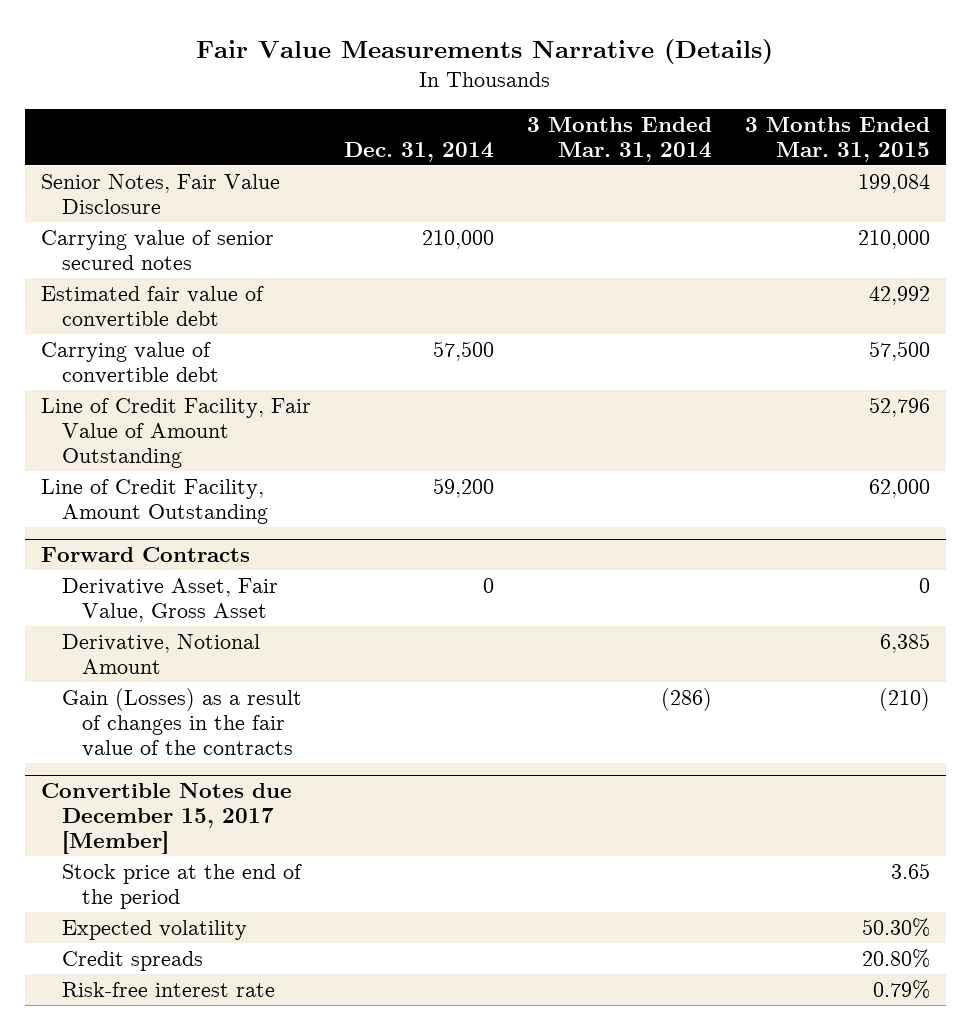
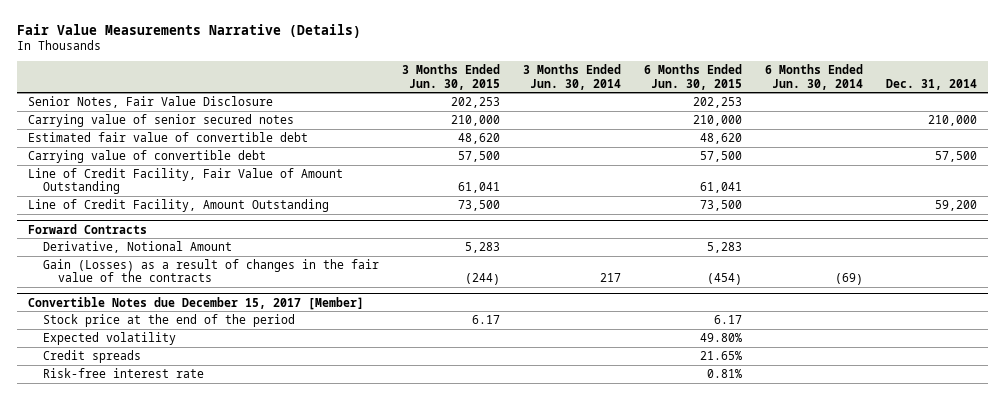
- | Dec. 31, 2014 | 3 Months Ended Mar. 31, 2014 | 3 Months Ended Mar. 31, 2015
+ | 3 Months Ended Jun. 30, 2015 | 3 Months Ended Jun. 30, 2014 | 6 Months Ended Jun. 30, 2015 | 6 Months Ended Jun. 30, 2014 | Dec. 31, 2014
@ Forward Contracts
- Derivative Asset, Fair Value, Gross Asset | 0 | | 0

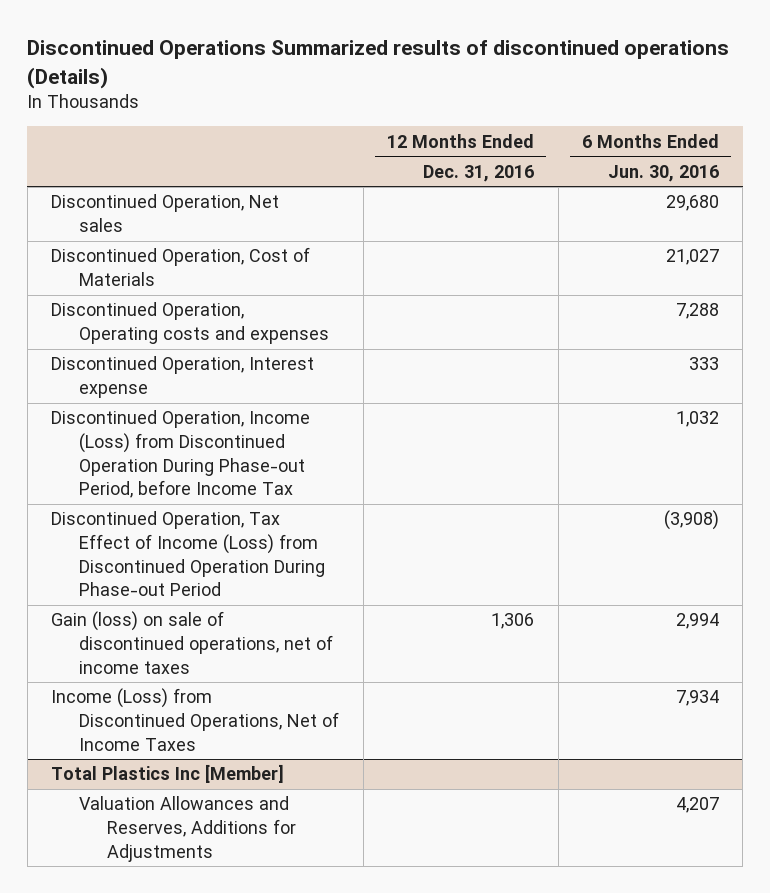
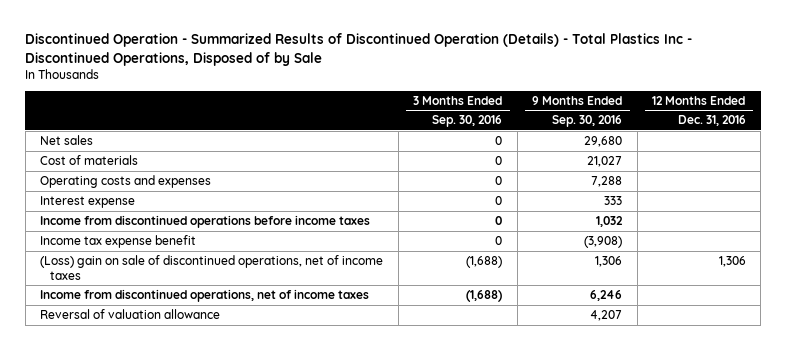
- Discontinued Operations Summarized results of discontinued operations (Details)
+ Discontinued Operation - Summarized Results of Discontinued Operation (Details) - Total Plastics Inc - Discontinued Operations, Disposed of by Sale
- | 12 Months Ended Dec. 31, 2016 | 6 Months Ended Jun. 30, 2016
+ | 3 Months Ended Sep. 30, 2016 | 9 Months Ended Sep. 30, 2016 | 12 Months Ended Dec. 31, 2016
- Discontinued Operation, Net sales | | 29,680
- Discontinued Operation, Cost of Materials | | 21,027
- Discontinued Operation, Operating costs and expenses | | 7,288
- Discontinued Operation, Interest expense | | 333
- Discontinued Operation, Income (Loss) from Discontinued Operation During Phase-out Period, before Income Tax | | 1,032
- Discontinued Operation, Tax Effect of Income (Loss) from Discontinued Operation During Phase-out Period | | (3,908)
- Gain (loss) on sale of discontinued operations, net of income taxes | 1,306 | 2,994
- Income (Loss) from Discontinued Operations, Net of Income Taxes | | 7,934
- Total Plastics Inc [Member]
- Valuation Allowances and Reserves, Additions for Adjustments | | 4,207
+ Net sales | 0 | 29,680 |
+ Cost of materials | 0 | 21,027 |
+ Operating costs and expenses | 0 | 7,288 |
+ Interest expense | 0 | 333 |
+ Income from discontinued operations before income taxes | 0 | 1,032 |
+ Income tax expense benefit | 0 | (3,908) |
+ (Loss) gain on sale of discontinued operations, net of income taxes | (1,688) | 1,306 | 1,306
+ Income from discontinued operations, net of income taxes | (1,688) | 6,246 |
+ Reversal of valuation allowance | | 4,207 |

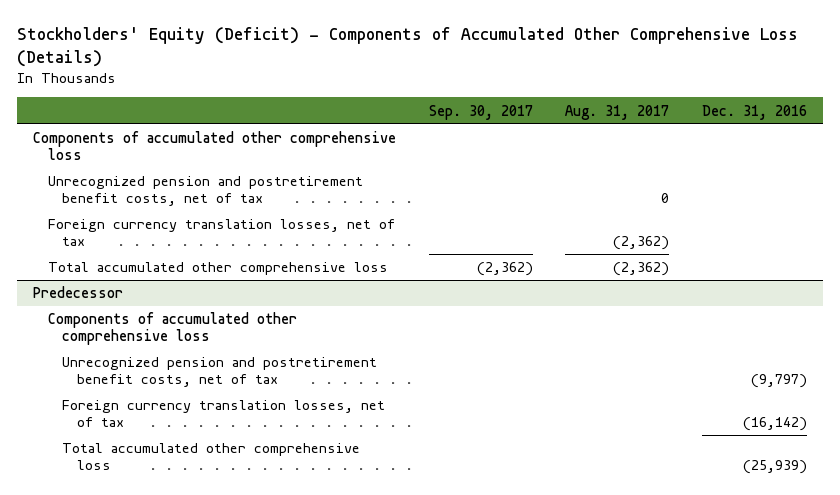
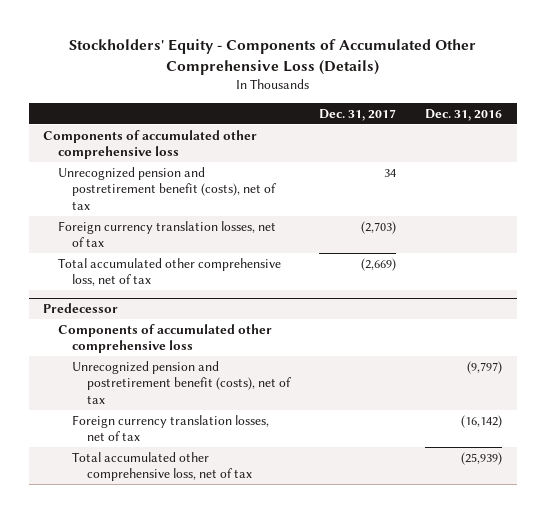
- Stockholders' Equity (Deficit) - Components of Accumulated Other Comprehensive Loss (Details)
+ Stockholders' Equity - Components of Accumulated Other Comprehensive Loss (Details)
- | Sep. 30, 2017 | Aug. 31, 2017 | Dec. 31, 2016
+ | Dec. 31, 2017 | Dec. 31, 2016
- Unrecognized pension and postretirement benefit costs, net of tax | | 0 |
+ Unrecognized pension and postretirement benefit (costs), net of tax | 34 |
- Total accumulated other comprehensive loss | (2,362) | (2,362) |
+ Total accumulated other comprehensive loss, net of tax | (2,669) |
@ Predecessor
- Unrecognized pension and postretirement benefit costs, net of tax | | | (9,797)
+ Unrecognized pension and postretirement benefit (costs), net of tax | | (9,797)
- Total accumulated other comprehensive loss | | | (25,939)
+ Total accumulated other comprehensive loss, net of tax | | (25,939)

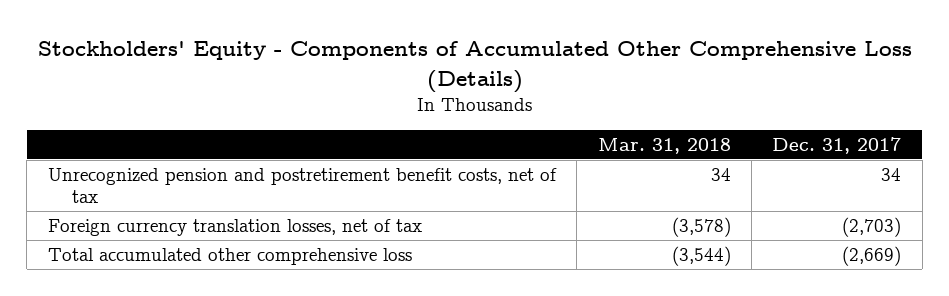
- | Dec. 31, 2017 | Dec. 31, 2016
+ | Mar. 31, 2018 | Dec. 31, 2017
- Components of accumulated other comprehensive loss
- Unrecognized pension and postretirement benefit (costs), net of tax | 34 |
+ Unrecognized pension and postretirement benefit costs, net of tax | 34 | 34
- Total accumulated other comprehensive loss, net of tax | (2,669) |
- Predecessor
- Components of accumulated other comprehensive loss
- Unrecognized pension and postretirement benefit (costs), net of tax | | (9,797)
- Foreign currency translation losses, net of tax | | (16,142)
- Total accumulated other comprehensive loss, net of tax | | (25,939)
+ Total accumulated other comprehensive loss | (3,544) | (2,669)

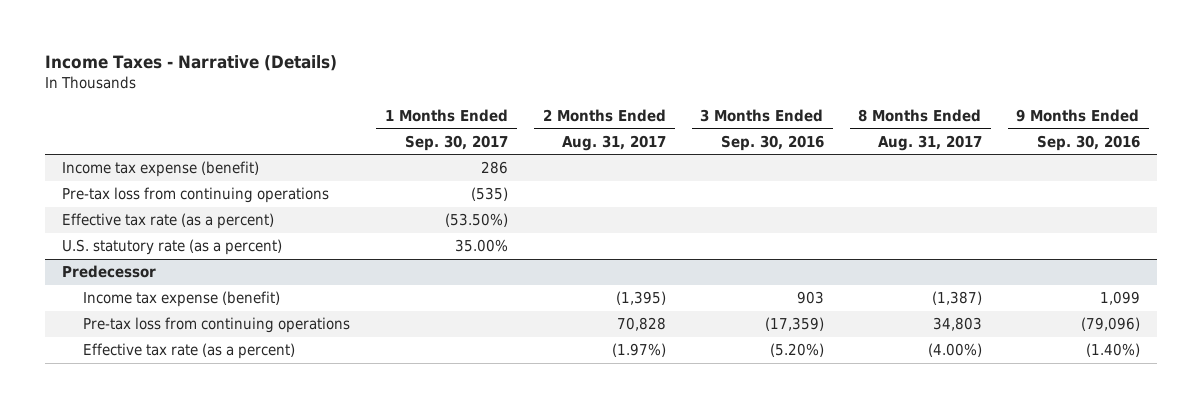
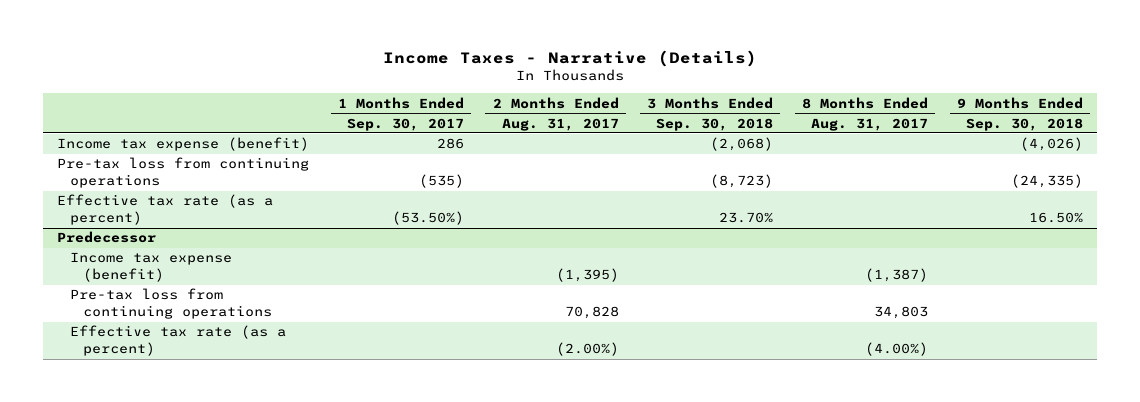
- | 1 Months Ended Sep. 30, 2017 | 2 Months Ended Aug. 31, 2017 | 3 Months Ended Sep. 30, 2016 | 8 Months Ended Aug. 31, 2017 | 9 Months Ended Sep. 30, 2016
+ | 1 Months Ended Sep. 30, 2017 | 2 Months Ended Aug. 31, 2017 | 3 Months Ended Sep. 30, 2018 | 8 Months Ended Aug. 31, 2017 | 9 Months Ended Sep. 30, 2018
- U.S. statutory rate (as a percent) | 35.00% | | | |
@ Predecessor
- Effective tax rate (as a percent) | | (1.97%) | (5.20%) | (4.00%) | (1.40%)
+ Effective tax rate (as a percent) | | (2.00%) | | (4.00%) |

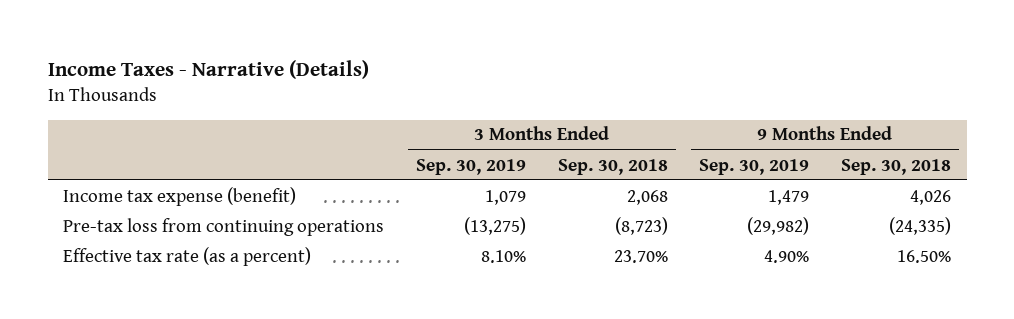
- | 1 Months Ended Sep. 30, 2017 | 2 Months Ended Aug. 31, 2017 | 3 Months Ended Sep. 30, 2018 | 8 Months Ended Aug. 31, 2017 | 9 Months Ended Sep. 30, 2018
+ | 3 Months Ended Sep. 30, 2019 | 3 Months Ended Sep. 30, 2018 | 9 Months Ended Sep. 30, 2019 | 9 Months Ended Sep. 30, 2018
- Income tax expense (benefit) | 286 | | (2,068) | | (4,026)
+ Income tax expense (benefit) | 1,079 | 2,068 | 1,479 | 4,026
- Predecessor
- Income tax expense (benefit) | | (1,395) | | (1,387) |
- Pre-tax loss from continuing operations | | 70,828 | | 34,803 |
- Effective tax rate (as a percent) | | (2.00%) | | (4.00%) |

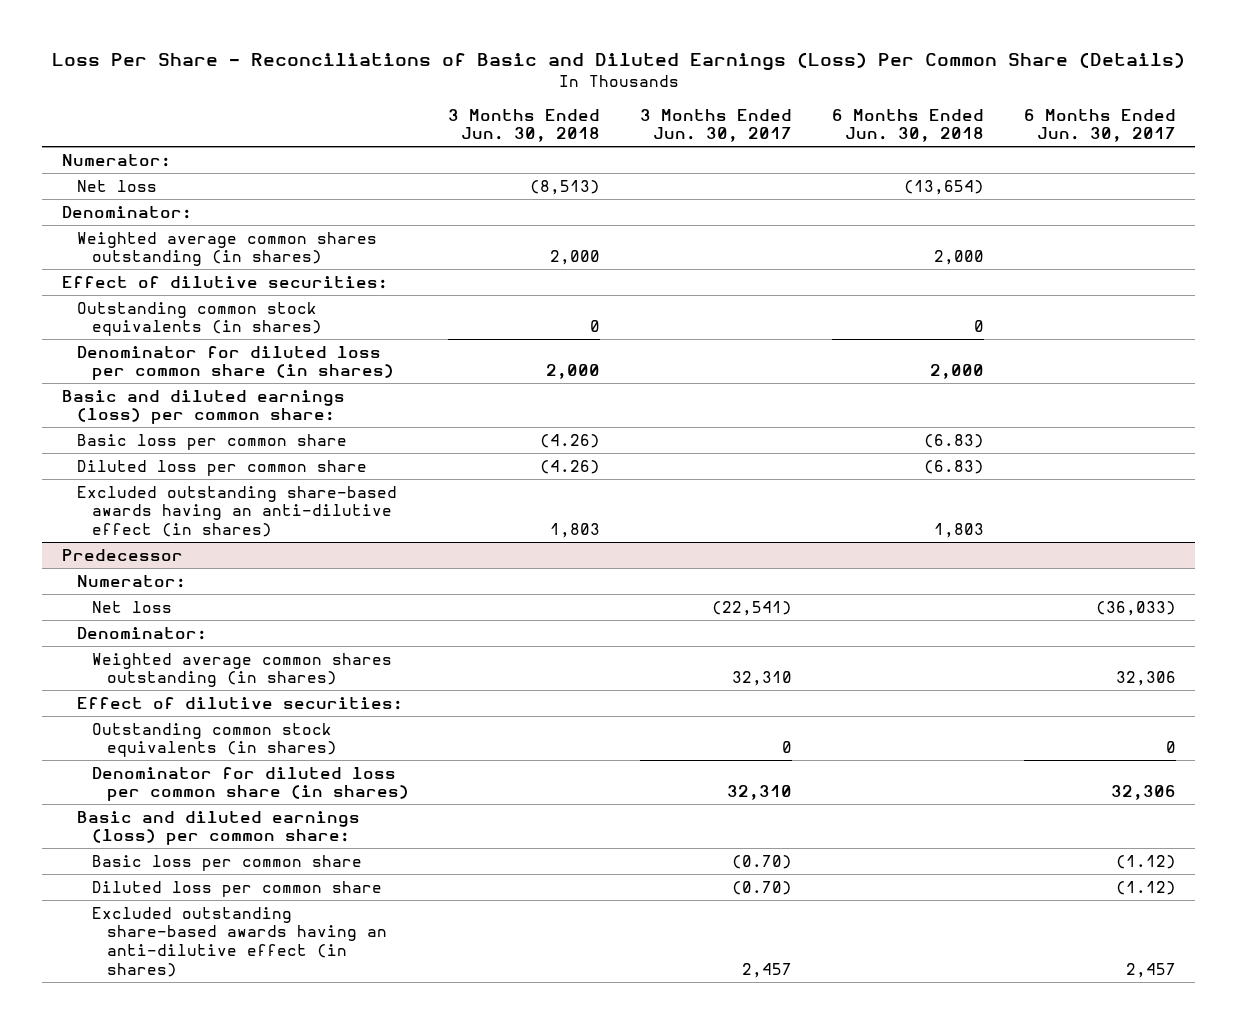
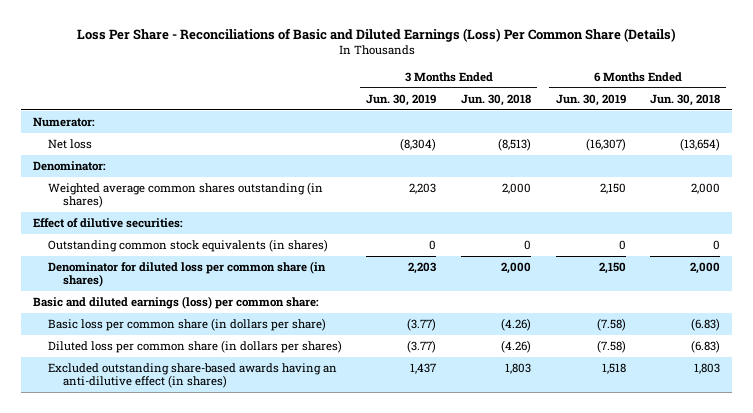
- | 3 Months Ended Jun. 30, 2018 | 3 Months Ended Jun. 30, 2017 | 6 Months Ended Jun. 30, 2018 | 6 Months Ended Jun. 30, 2017
+ | 3 Months Ended Jun. 30, 2019 | 3 Months Ended Jun. 30, 2018 | 6 Months Ended Jun. 30, 2019 | 6 Months Ended Jun. 30, 2018
- Basic loss per common share | (4.26) | | (6.83) |
- Diluted loss per common share | (4.26) | | (6.83) |
+ Basic loss per common share (in dollars per share) | (3.77) | (4.26) | (7.58) | (6.83)
+ Diluted loss per common share (in dollars per shares) | (3.77) | (4.26) | (7.58) | (6.83)
- Predecessor
- Numerator:
- Net loss | | (22,541) | | (36,033)
- Denominator:
- Weighted average common shares outstanding (in shares) | | 32,310 | | 32,306
- Effect of dilutive securities:
- Outstanding common stock equivalents (in shares) | | 0 | | 0
- Denominator for diluted loss per common share (in shares) | | 32,310 | | 32,306
- Basic and diluted earnings (loss) per common share:
- Basic loss per common share | | (0.70) | | (1.12)
- Diluted loss per common share | | (0.70) | | (1.12)
- Excluded outstanding share-based awards having an anti-dilutive effect (in shares) | | 2,457 | | 2,457

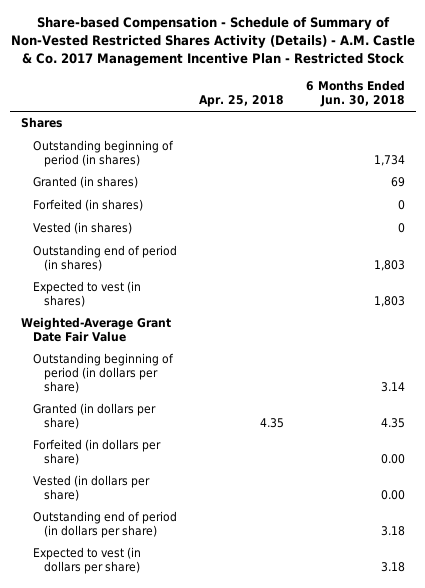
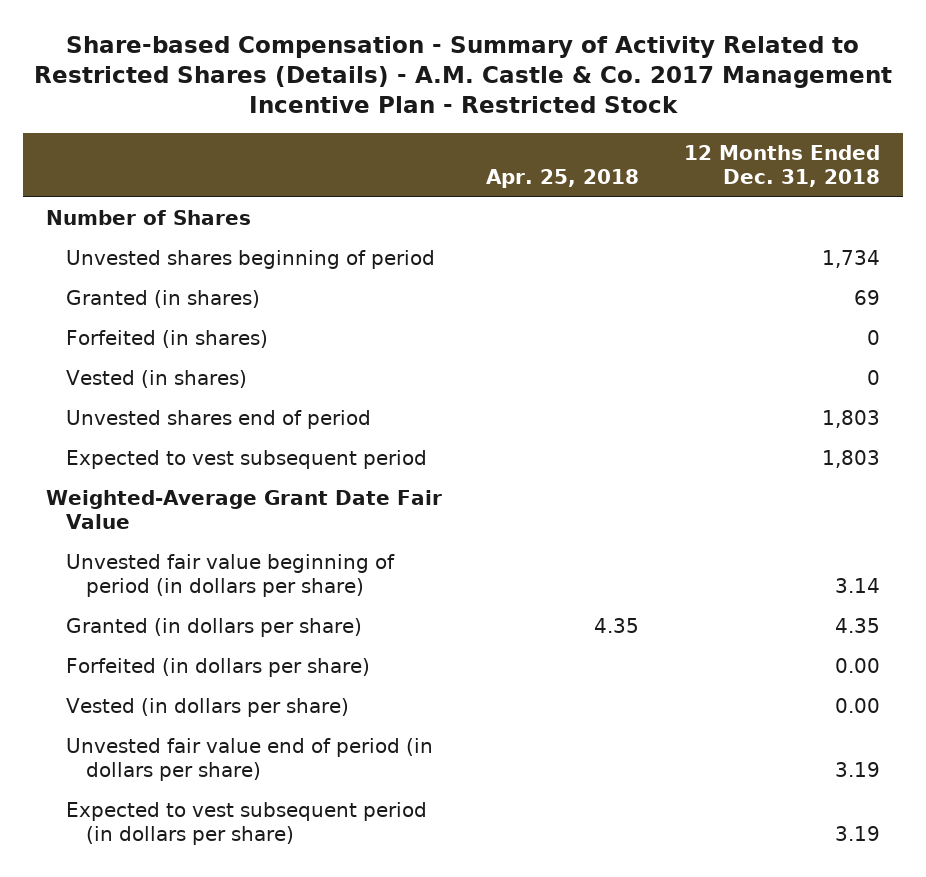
- Share-based Compensation - Schedule of Summary of Non-Vested Restricted Shares Activity (Details) - A.M. Castle & Co. 2017 Management Incentive Plan - Restricted Stock
+ Share-based Compensation - Summary of Activity Related to Restricted Shares (Details) - A.M. Castle & Co. 2017 Management Incentive Plan - Restricted Stock
- | Apr. 25, 2018 | 6 Months Ended Jun. 30, 2018
+ | Apr. 25, 2018 | 12 Months Ended Dec. 31, 2018
- Shares
- Outstanding beginning of period (in shares) | | 1,734
+ Number of Shares
+ Unvested shares beginning of period | | 1,734
- Outstanding end of period (in shares) | | 1,803
- Expected to vest (in shares) | | 1,803
+ Unvested shares end of period | | 1,803
+ Expected to vest subsequent period | | 1,803
- Outstanding beginning of period (in dollars per share) | | 3.14
+ Unvested fair value beginning of period (in dollars per share) | | 3.14
- Outstanding end of period (in dollars per share) | | 3.18
- Expected to vest (in dollars per share) | | 3.18
+ Unvested fair value end of period (in dollars per share) | | 3.19
+ Expected to vest subsequent period (in dollars per share) | | 3.19

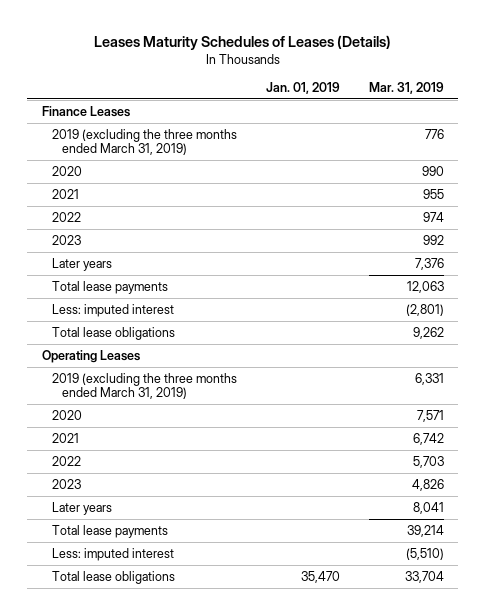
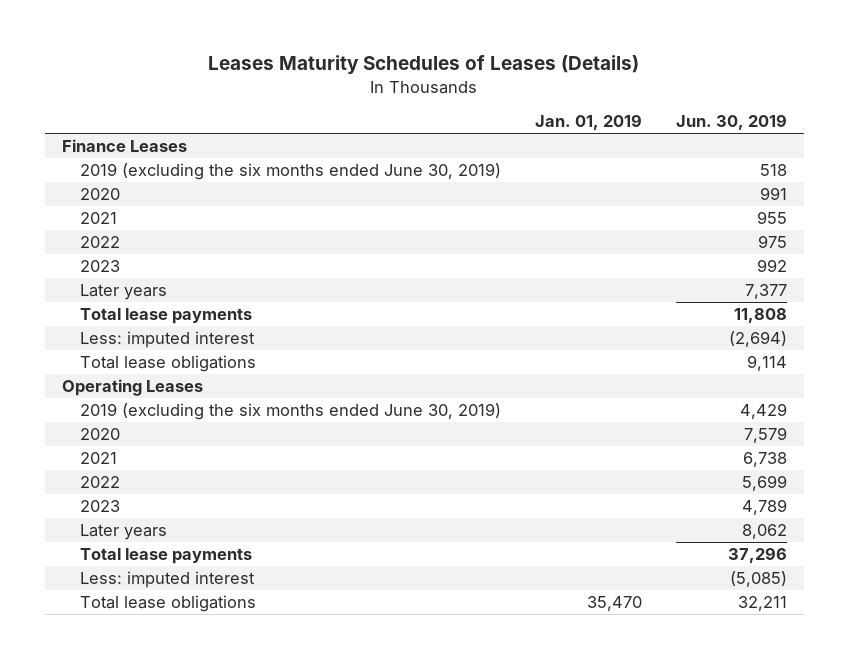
- | Jan. 01, 2019 | Mar. 31, 2019
+ | Jan. 01, 2019 | Jun. 30, 2019
- 2019 (excluding the three months ended March 31, 2019) | | 776
+ 2019 (excluding the six months ended June 30, 2019) | | 518
- 2019 (excluding the three months ended March 31, 2019) | | 6,331
+ 2019 (excluding the six months ended June 30, 2019) | | 4,429

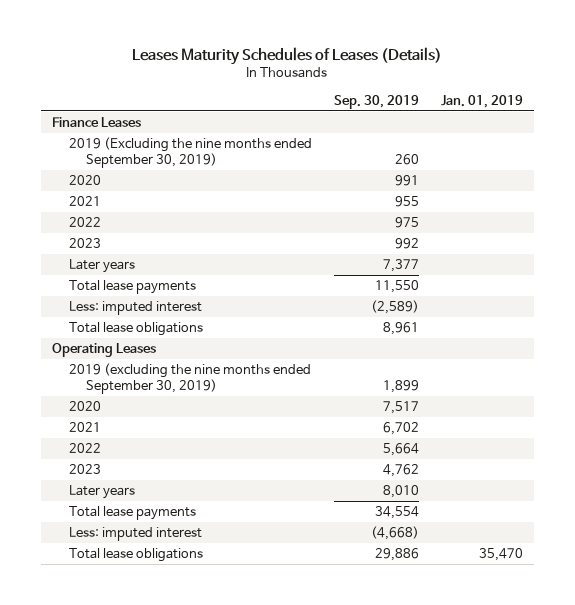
- | Jan. 01, 2019 | Jun. 30, 2019
+ | Sep. 30, 2019 | Jan. 01, 2019
- 2019 (excluding the six months ended June 30, 2019) | | 518
+ 2019 (Excluding the nine months ended September 30, 2019) | 260 |
- 2019 (excluding the six months ended June 30, 2019) | | 4,429
+ 2019 (excluding the nine months ended September 30, 2019) | 1,899 |

